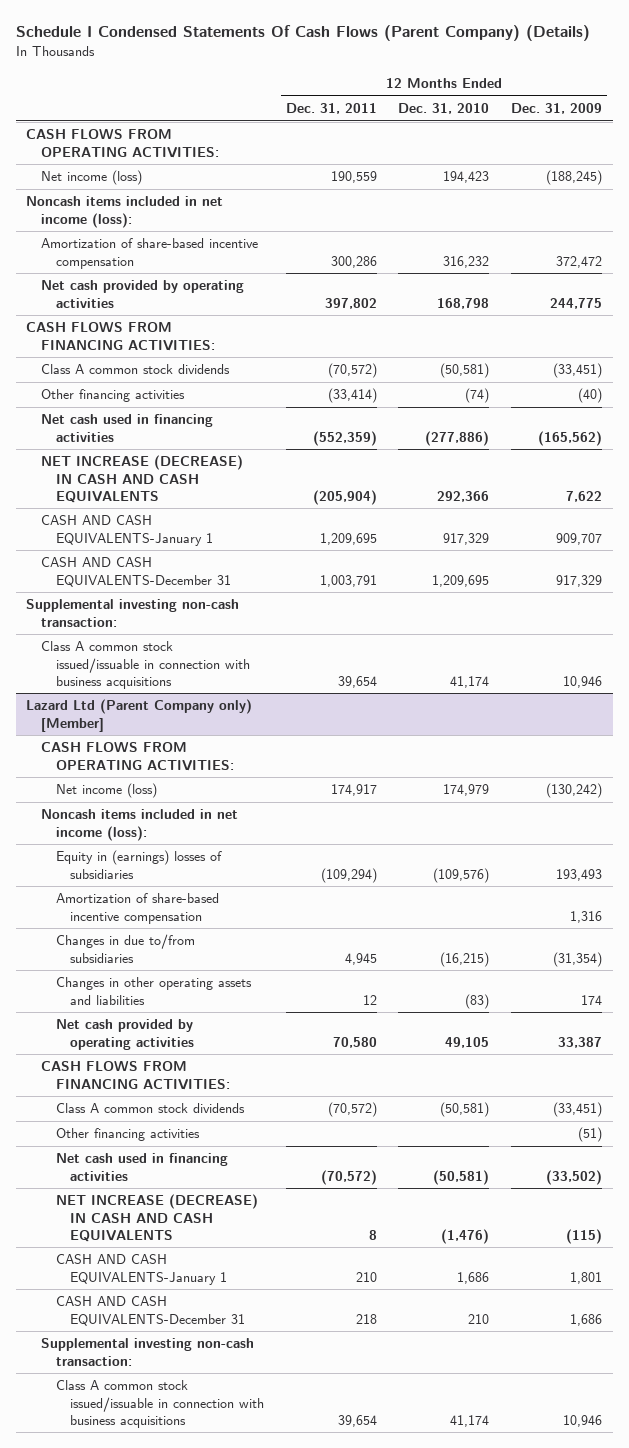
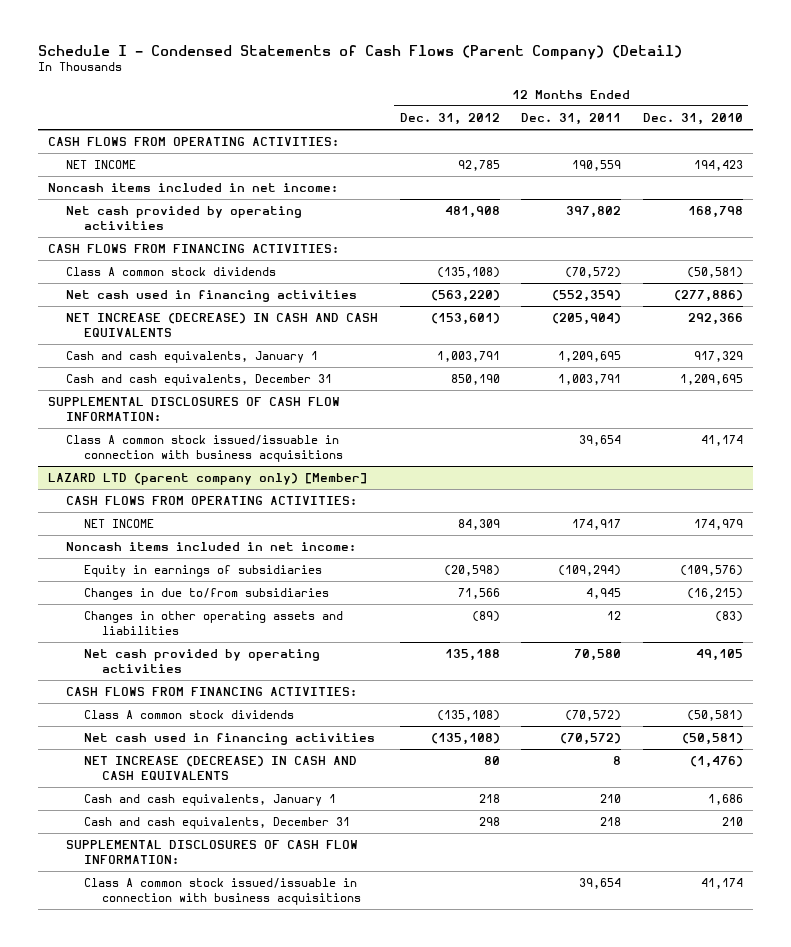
- Schedule I Condensed Statements Of Cash Flows (Parent Company) (Details)
+ Schedule I - Condensed Statements of Cash Flows (Parent Company) (Detail)
- | 12 Months Ended Dec. 31, 2011 | 12 Months Ended Dec. 31, 2010 | 12 Months Ended Dec. 31, 2009
+ | 12 Months Ended Dec. 31, 2012 | 12 Months Ended Dec. 31, 2011 | 12 Months Ended Dec. 31, 2010
- Net income (loss) | 190,559 | 194,423 | (188,245)
- Noncash items included in net income (loss):
- Amortization of share-based incentive compensation | 300,286 | 316,232 | 372,472
+ NET INCOME | 92,785 | 190,559 | 194,423
+ Noncash items included in net income:
- Other financing activities | (33,414) | (74) | (40)
- CASH AND CASH EQUIVALENTS-January 1 | 1,209,695 | 917,329 | 909,707
- CASH AND CASH EQUIVALENTS-December 31 | 1,003,791 | 1,209,695 | 917,329
- Supplemental investing non-cash transaction:
+ Cash and cash equivalents, January 1 | 1,003,791 | 1,209,695 | 917,329
+ Cash and cash equivalents, December 31 | 850,190 | 1,003,791 | 1,209,695
+ SUPPLEMENTAL DISCLOSURES OF CASH FLOW INFORMATION:
- Lazard Ltd (Parent Company only) [Member]
+ LAZARD LTD (parent company only) [Member]
- Net income (loss) | 174,917 | 174,979 | (130,242)
- Noncash items included in net income (loss):
- Equity in (earnings) losses of subsidiaries | (109,294) | (109,576) | 193,493
- Amortization of share-based incentive compensation | | | 1,316
+ NET INCOME | 84,309 | 174,917 | 174,979
+ Noncash items included in net income:
+ Equity in earnings of subsidiaries | (20,598) | (109,294) | (109,576)
- Other financing activities | | | (51)
- CASH AND CASH EQUIVALENTS-January 1 | 210 | 1,686 | 1,801
- CASH AND CASH EQUIVALENTS-December 31 | 218 | 210 | 1,686
- Supplemental investing non-cash transaction:
+ Cash and cash equivalents, January 1 | 218 | 210 | 1,686
+ Cash and cash equivalents, December 31 | 298 | 218 | 210
+ SUPPLEMENTAL DISCLOSURES OF CASH FLOW INFORMATION:

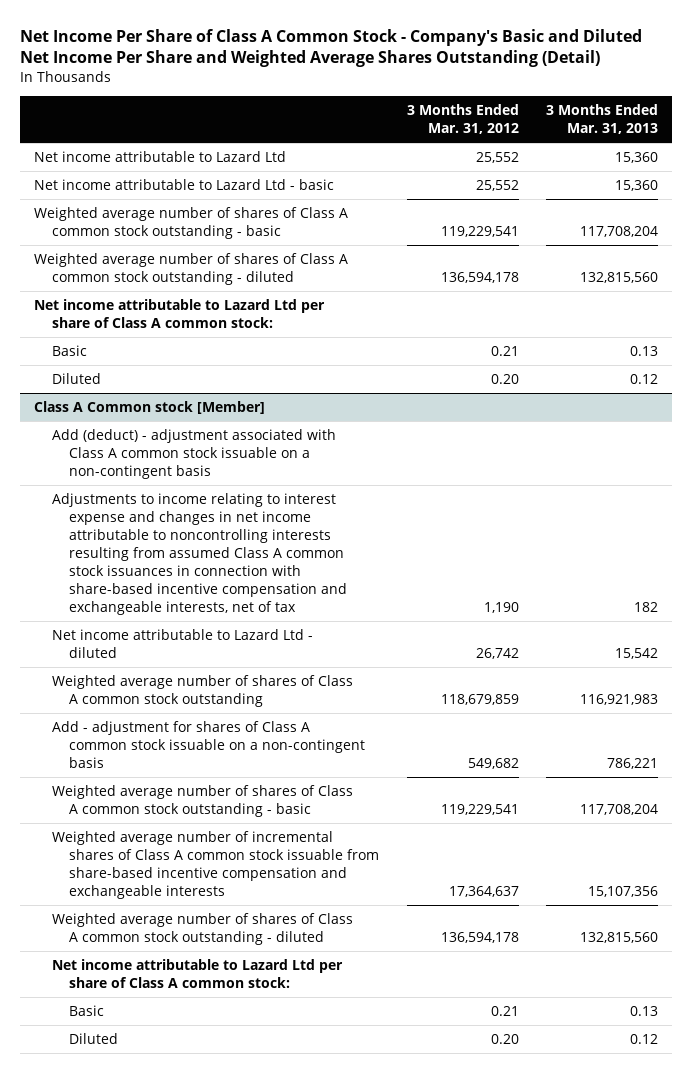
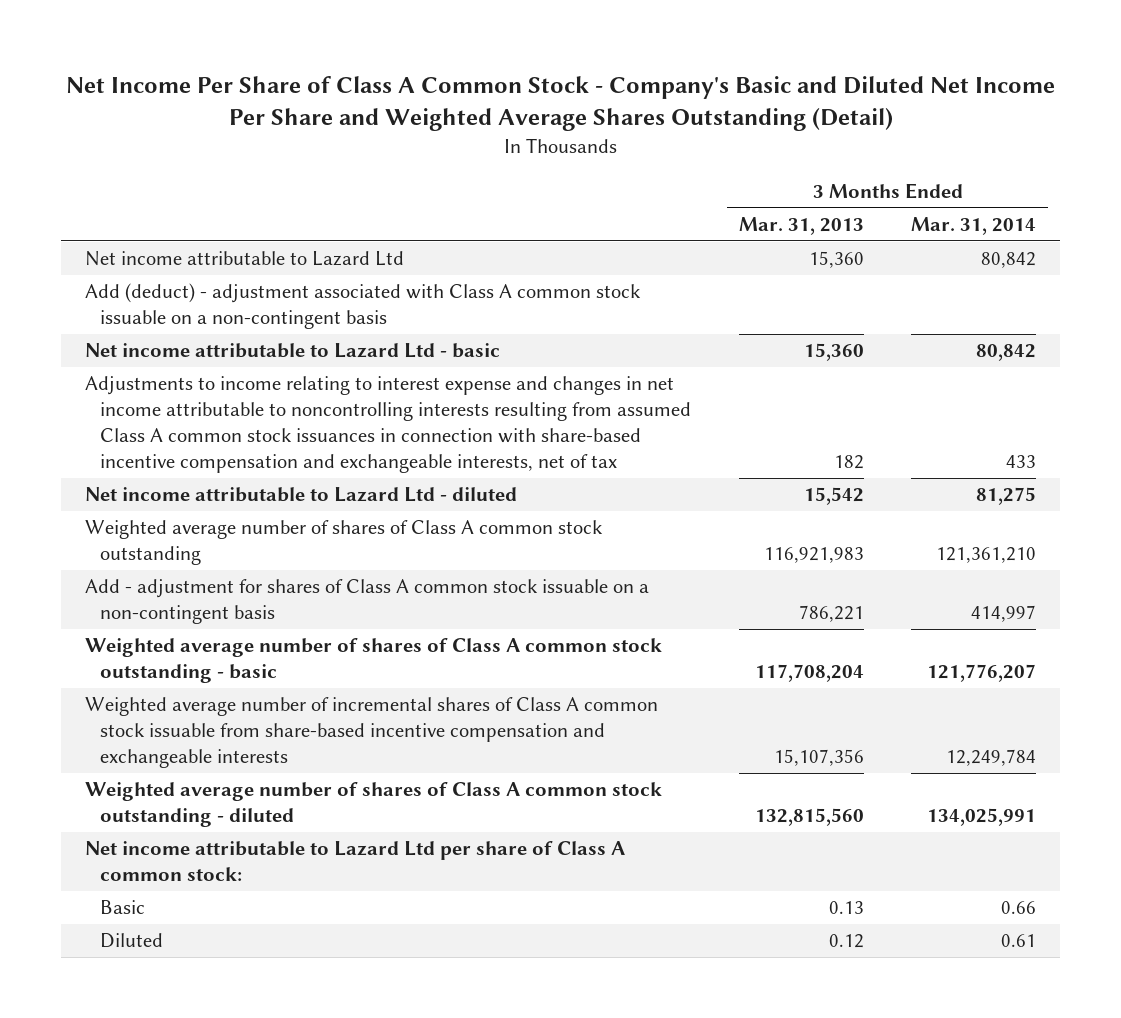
- | 3 Months Ended Mar. 31, 2012 | 3 Months Ended Mar. 31, 2013
+ | 3 Months Ended Mar. 31, 2013 | 3 Months Ended Mar. 31, 2014
- Weighted average number of shares of Class A common stock outstanding - basic | 119,229,541 | 117,708,204
- Weighted average number of shares of Class A common stock outstanding - diluted | 136,594,178 | 132,815,560
- Net income attributable to Lazard Ltd per share of Class A common stock:
- Basic | 0.21 | 0.13
- Diluted | 0.20 | 0.12
- Class A Common stock [Member]
moved down: Net income attributable to Lazard Ltd - basic | 15,360 | 80,842

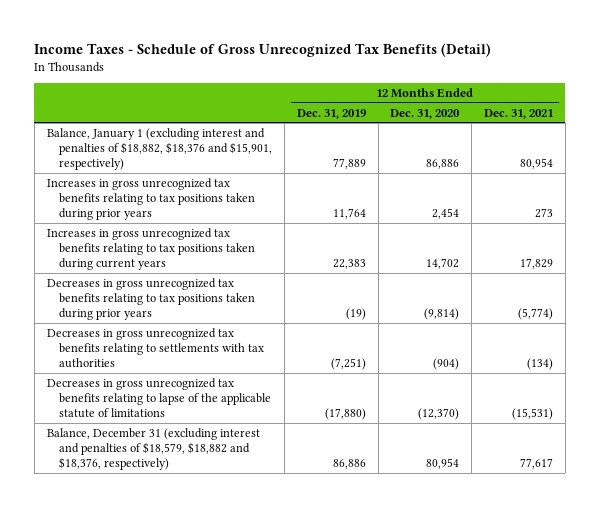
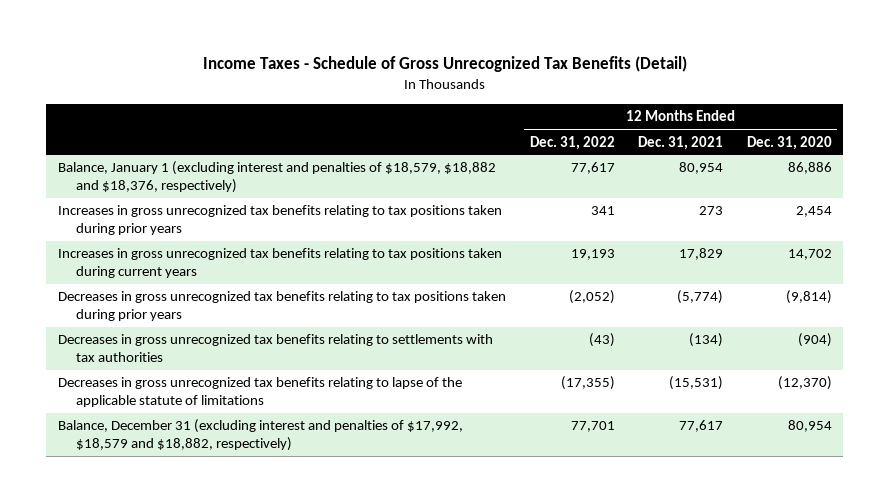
- | 12 Months Ended Dec. 31, 2019 | 12 Months Ended Dec. 31, 2020 | 12 Months Ended Dec. 31, 2021
+ | 12 Months Ended Dec. 31, 2022 | 12 Months Ended Dec. 31, 2021 | 12 Months Ended Dec. 31, 2020
- Balance, January 1 (excluding interest and penalties of $18,882, $18,376 and $15,901, respectively) | 77,889 | 86,886 | 80,954
+ Balance, January 1 (excluding interest and penalties of $18,579, $18,882 and $18,376, respectively) | 77,617 | 80,954 | 86,886
- Balance, December 31 (excluding interest and penalties of $18,579, $18,882 and $18,376, respectively) | 86,886 | 80,954 | 77,617
+ Balance, December 31 (excluding interest and penalties of $17,992, $18,579 and $18,882, respectively) | 77,701 | 77,617 | 80,954

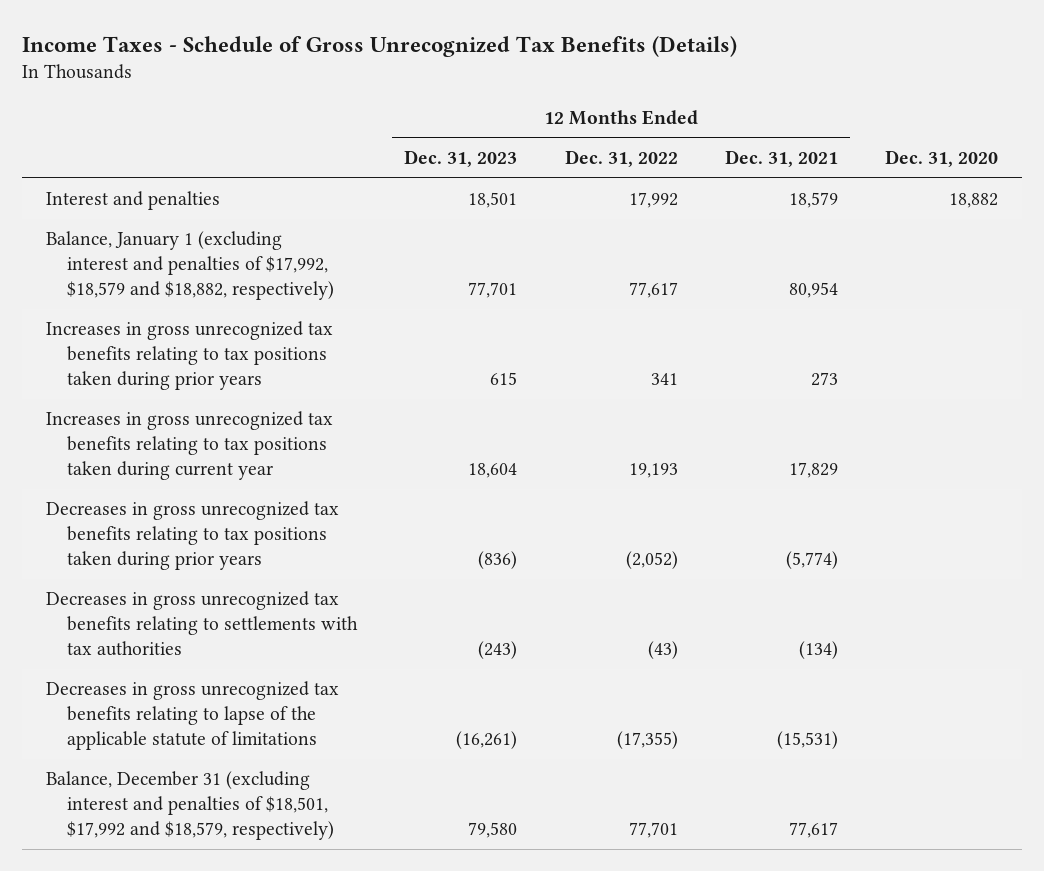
- Income Taxes - Schedule of Gross Unrecognized Tax Benefits (Detail)
+ Income Taxes - Schedule of Gross Unrecognized Tax Benefits (Details)
- | 12 Months Ended Dec. 31, 2022 | 12 Months Ended Dec. 31, 2021 | 12 Months Ended Dec. 31, 2020
+ | 12 Months Ended Dec. 31, 2023 | 12 Months Ended Dec. 31, 2022 | 12 Months Ended Dec. 31, 2021 | Dec. 31, 2020
- Balance, January 1 (excluding interest and penalties of $18,579, $18,882 and $18,376, respectively) | 77,617 | 80,954 | 86,886
+ Interest and penalties | 18,501 | 17,992 | 18,579 | 18,882
+ Balance, January 1 (excluding interest and penalties of $17,992, $18,579 and $18,882, respectively) | 77,701 | 77,617 | 80,954 |
- Increases in gross unrecognized tax benefits relating to tax positions taken during current years | 19,193 | 17,829 | 14,702
+ Increases in gross unrecognized tax benefits relating to tax positions taken during current year | 18,604 | 19,193 | 17,829 |
- Balance, December 31 (excluding interest and penalties of $17,992, $18,579 and $18,882, respectively) | 77,701 | 77,617 | 80,954
+ Balance, December 31 (excluding interest and penalties of $18,501, $17,992 and $18,579, respectively) | 79,580 | 77,701 | 77,617 |

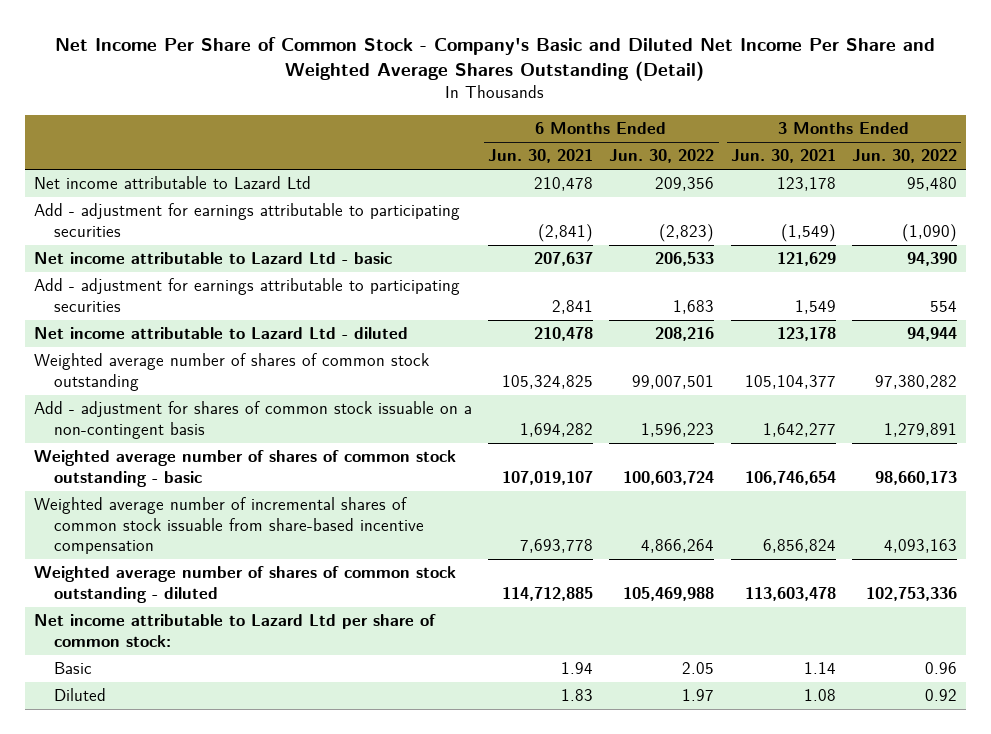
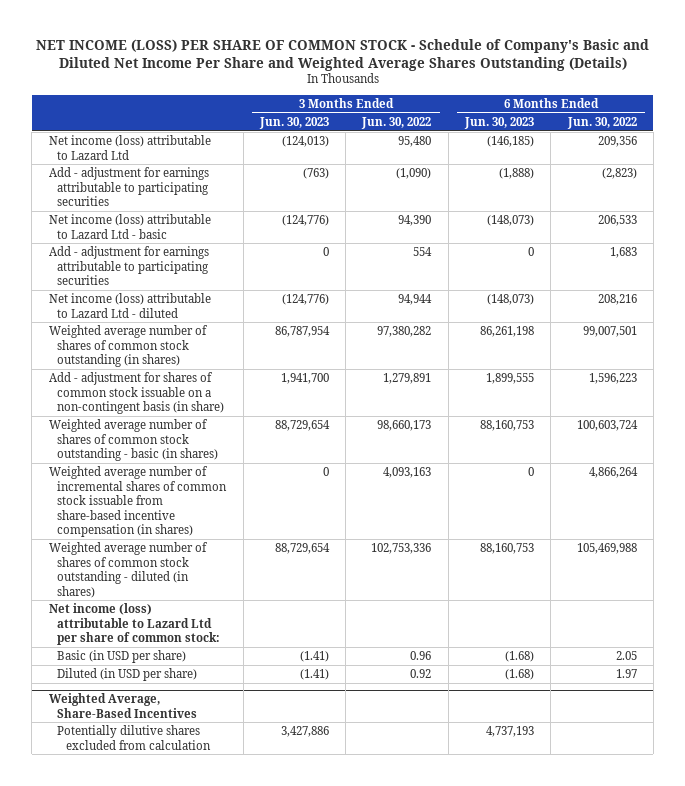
- Net Income Per Share of Common Stock - Company's Basic and Diluted Net Income Per Share and Weighted Average Shares Outstanding (Detail)
+ NET INCOME (LOSS) PER SHARE OF COMMON STOCK - Schedule of Company's Basic and Diluted Net Income Per Share and Weighted Average Shares Outstanding (Details)
- | 6 Months Ended Jun. 30, 2021 | 6 Months Ended Jun. 30, 2022 | 3 Months Ended Jun. 30, 2021 | 3 Months Ended Jun. 30, 2022
+ | 3 Months Ended Jun. 30, 2023 | 3 Months Ended Jun. 30, 2022 | 6 Months Ended Jun. 30, 2023 | 6 Months Ended Jun. 30, 2022
- Net income attributable to Lazard Ltd | 210,478 | 209,356 | 123,178 | 95,480
+ Net income (loss) attributable to Lazard Ltd | (124,013) | 95,480 | (146,185) | 209,356
- Net income attributable to Lazard Ltd - basic | 207,637 | 206,533 | 121,629 | 94,390
+ Net income (loss) attributable to Lazard Ltd - basic | (124,776) | 94,390 | (148,073) | 206,533
- Net income attributable to Lazard Ltd - diluted | 210,478 | 208,216 | 123,178 | 94,944
- Weighted average number of shares of common stock outstanding | 105,324,825 | 99,007,501 | 105,104,377 | 97,380,282
- Add - adjustment for shares of common stock issuable on a non-contingent basis | 1,694,282 | 1,596,223 | 1,642,277 | 1,279,891
- Weighted average number of shares of common stock outstanding - basic | 107,019,107 | 100,603,724 | 106,746,654 | 98,660,173
- Weighted average number of incremental shares of common stock issuable from share-based incentive compensation | 7,693,778 | 4,866,264 | 6,856,824 | 4,093,163
- Weighted average number of shares of common stock outstanding - diluted | 114,712,885 | 105,469,988 | 113,603,478 | 102,753,336
- Net income attributable to Lazard Ltd per share of common stock:
- Basic | 1.94 | 2.05 | 1.14 | 0.96
- Diluted | 1.83 | 1.97 | 1.08 | 0.92
+ Net income (loss) attributable to Lazard Ltd - diluted | (124,776) | 94,944 | (148,073) | 208,216
+ Weighted average number of shares of common stock outstanding (in shares) | 86,787,954 | 97,380,282 | 86,261,198 | 99,007,501
+ Add - adjustment for shares of common stock issuable on a non-contingent basis (in share) | 1,941,700 | 1,279,891 | 1,899,555 | 1,596,223
+ Weighted average number of shares of common stock outstanding - basic (in shares) | 88,729,654 | 98,660,173 | 88,160,753 | 100,603,724
+ Weighted average number of incremental shares of common stock issuable from share-based incentive compensation (in shares) | 0 | 4,093,163 | 0 | 4,866,264
+ Weighted average number of shares of common stock outstanding - diluted (in shares) | 88,729,654 | 102,753,336 | 88,160,753 | 105,469,988
+ Net income (loss) attributable to Lazard Ltd per share of common stock:
+ Basic (in USD per share) | (1.41) | 0.96 | (1.68) | 2.05
+ Diluted (in USD per share) | (1.41) | 0.92 | (1.68) | 1.97
+ Weighted Average, Share-Based Incentives
+ Potentially dilutive shares excluded from calculation | 3,427,886 | | 4,737,193 |

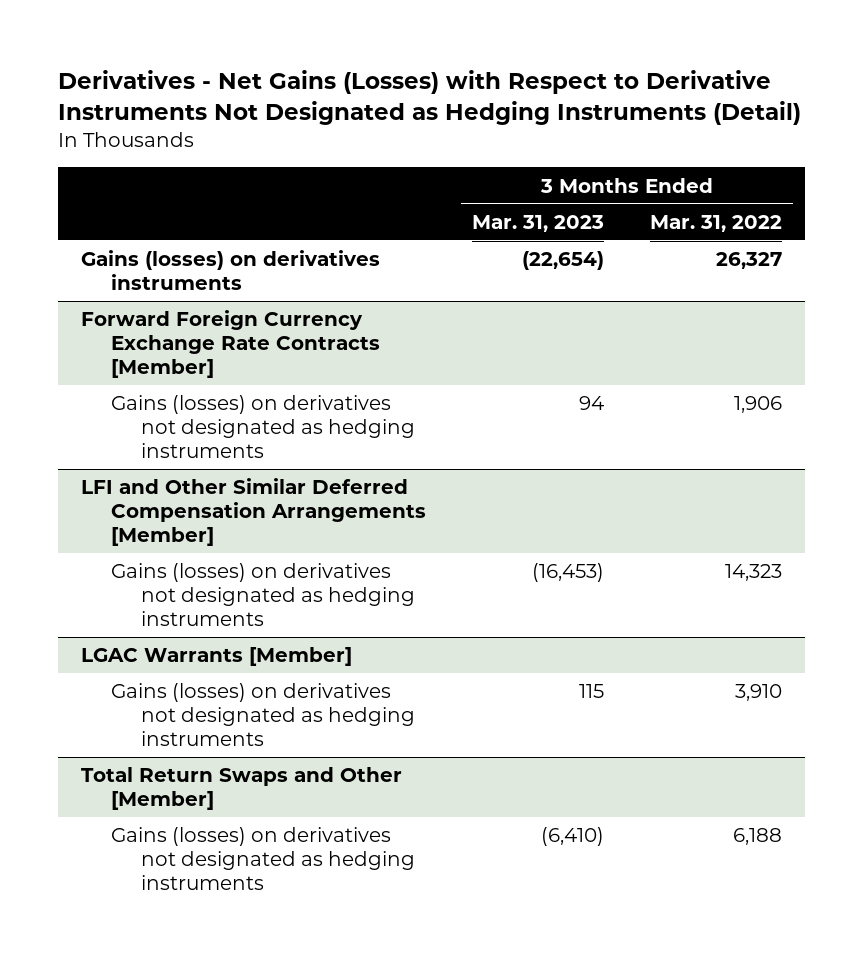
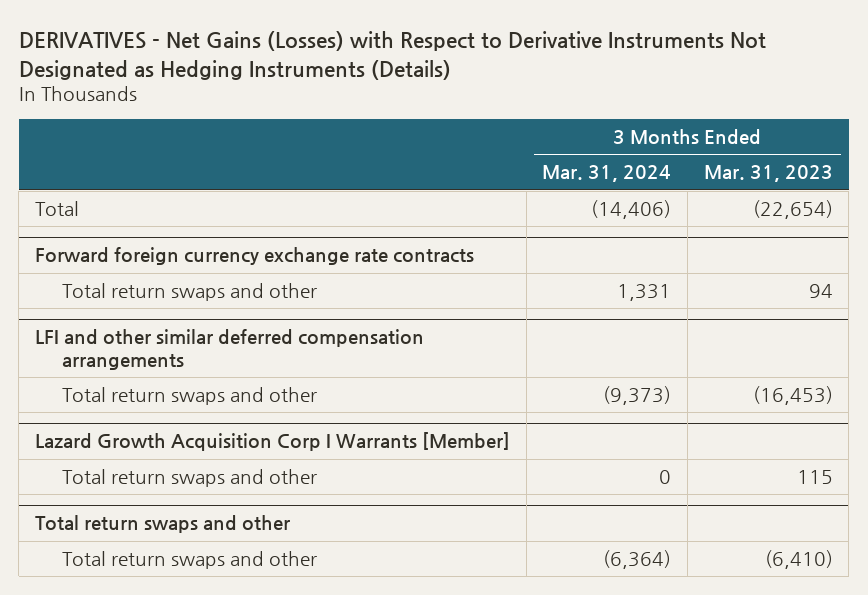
- Derivatives - Net Gains (Losses) with Respect to Derivative Instruments Not Designated as Hedging Instruments (Detail)
+ DERIVATIVES - Net Gains (Losses) with Respect to Derivative Instruments Not Designated as Hedging Instruments (Details)
- | 3 Months Ended Mar. 31, 2023 | 3 Months Ended Mar. 31, 2022
+ | 3 Months Ended Mar. 31, 2024 | 3 Months Ended Mar. 31, 2023
- Gains (losses) on derivatives instruments | (22,654) | 26,327
- Forward Foreign Currency Exchange Rate Contracts [Member]
- Gains (losses) on derivatives not designated as hedging instruments | 94 | 1,906
- LFI and Other Similar Deferred Compensation Arrangements [Member]
- Gains (losses) on derivatives not designated as hedging instruments | (16,453) | 14,323
- LGAC Warrants [Member]
- Gains (losses) on derivatives not designated as hedging instruments | 115 | 3,910
- Total Return Swaps and Other [Member]
- Gains (losses) on derivatives not designated as hedging instruments | (6,410) | 6,188
+ Total | (14,406) | (22,654)
+ Forward foreign currency exchange rate contracts
+ Total return swaps and other | 1,331 | 94
+ LFI and other similar deferred compensation arrangements
+ Total return swaps and other | (9,373) | (16,453)
+ Lazard Growth Acquisition Corp I Warrants [Member]
+ Total return swaps and other | 0 | 115
+ Total return swaps and other
+ Total return swaps and other | (6,364) | (6,410)

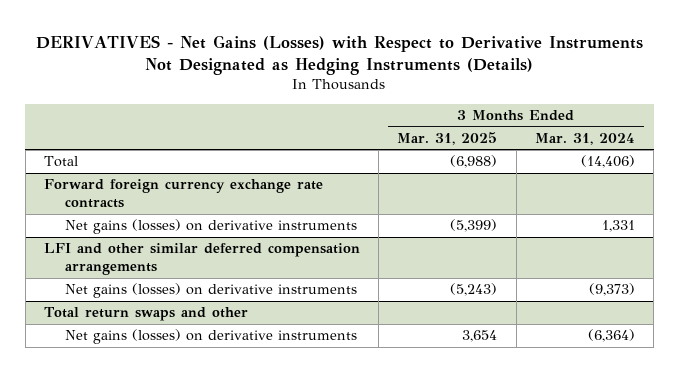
- | 3 Months Ended Mar. 31, 2024 | 3 Months Ended Mar. 31, 2023
+ | 3 Months Ended Mar. 31, 2025 | 3 Months Ended Mar. 31, 2024
@ Forward foreign currency exchange rate contracts
- Total return swaps and other | 1,331 | 94
+ Net gains (losses) on derivative instruments | (5,399) | 1,331
@ LFI and other similar deferred compensation arrangements
- Total return swaps and other | (9,373) | (16,453)
- Lazard Growth Acquisition Corp I Warrants [Member]
- Total return swaps and other | 0 | 115
@ LFI and other similar deferred compensation arrangements
+ Net gains (losses) on derivative instruments | (5,243) | (9,373)
@ Total return swaps and other
- Total return swaps and other | (6,364) | (6,410)
+ Net gains (losses) on derivative instruments | 3,654 | (6,364)

